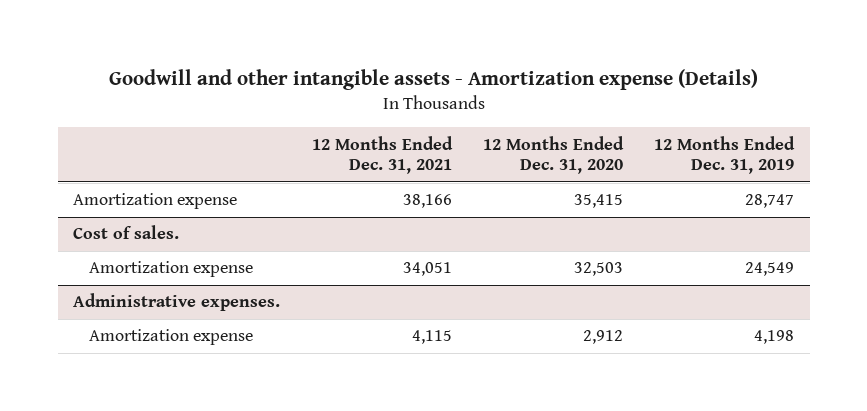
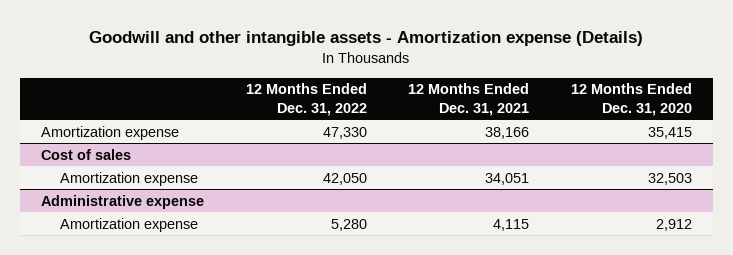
- | 12 Months Ended Dec. 31, 2021 | 12 Months Ended Dec. 31, 2020 | 12 Months Ended Dec. 31, 2019
+ | 12 Months Ended Dec. 31, 2022 | 12 Months Ended Dec. 31, 2021 | 12 Months Ended Dec. 31, 2020
- Cost of sales.
+ Cost of sales
- Administrative expenses.
+ Administrative expense

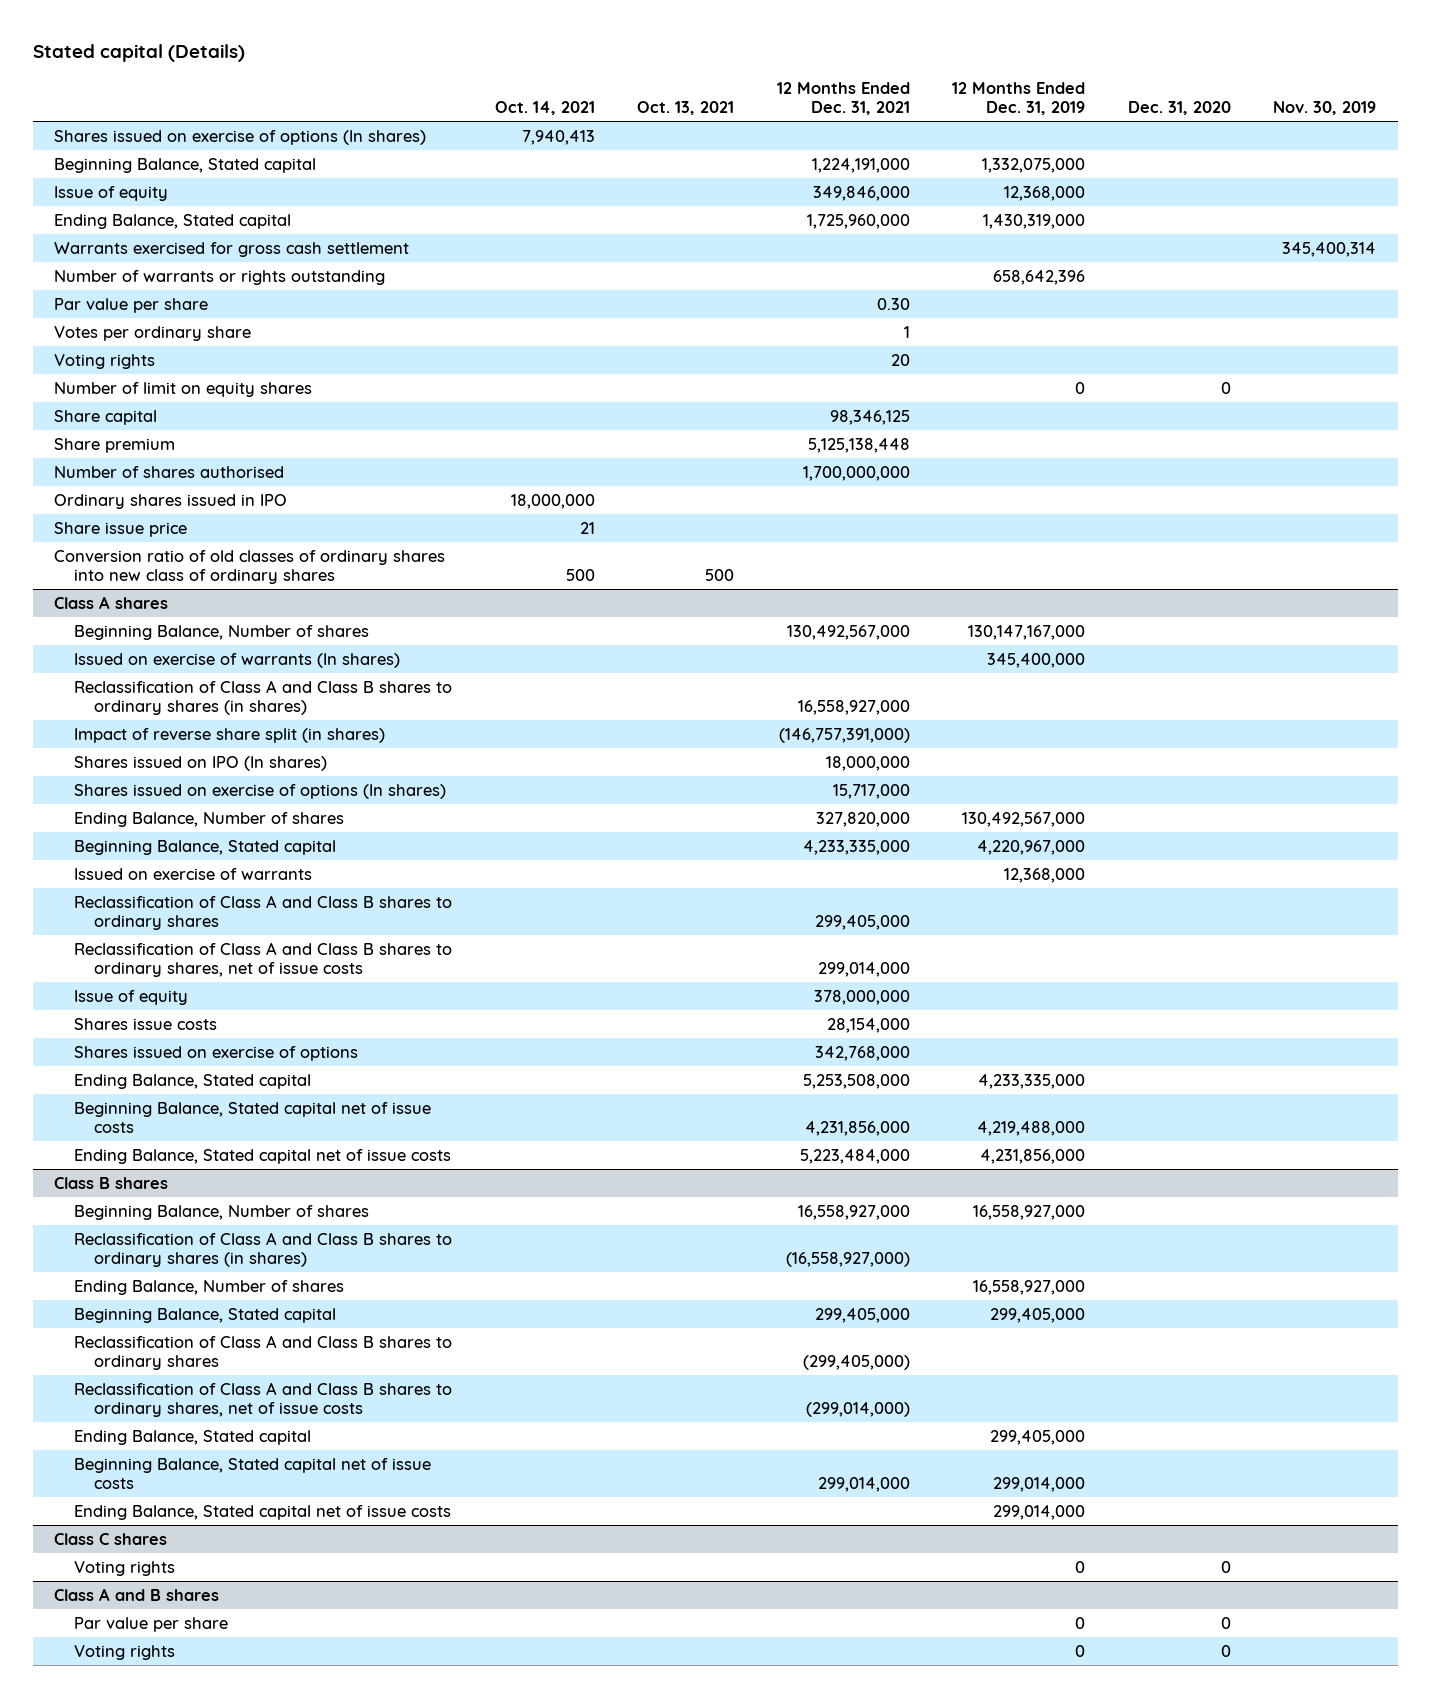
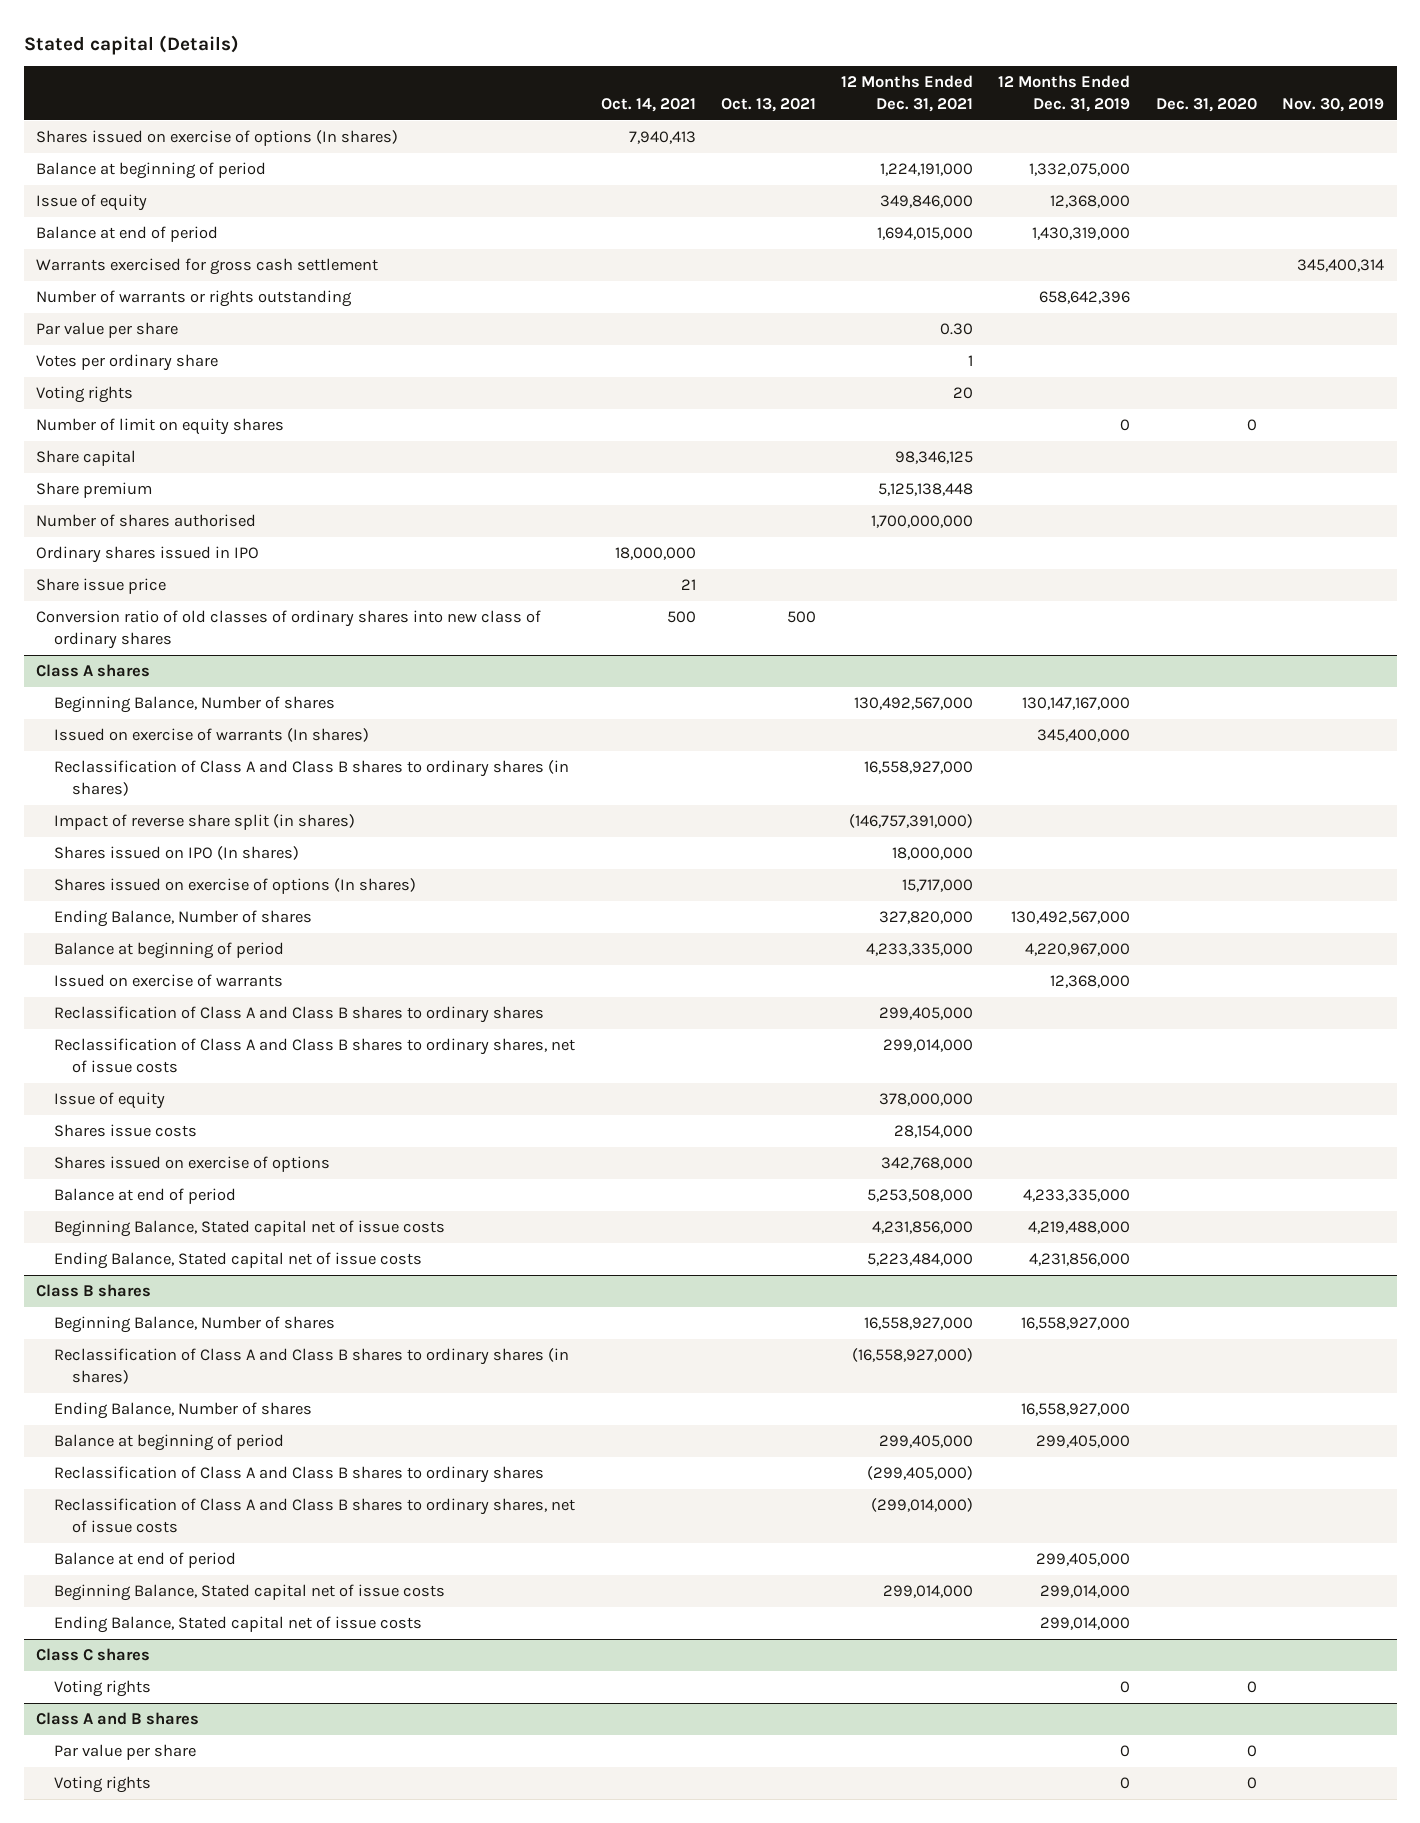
- Beginning Balance, Stated capital | | | 1,224,191,000 | 1,332,075,000 | |
+ Balance at beginning of period | | | 1,224,191,000 | 1,332,075,000 | |
- Ending Balance, Stated capital | | | 1,725,960,000 | 1,430,319,000 | |
+ Balance at end of period | | | 1,694,015,000 | 1,430,319,000 | |
@ Class A shares
- Beginning Balance, Stated capital | | | 4,233,335,000 | 4,220,967,000 | |
+ Balance at beginning of period | | | 4,233,335,000 | 4,220,967,000 | |
- Ending Balance, Stated capital | | | 5,253,508,000 | 4,233,335,000 | |
+ Balance at end of period | | | 5,253,508,000 | 4,233,335,000 | |
@ Class B shares
- Beginning Balance, Stated capital | | | 299,405,000 | 299,405,000 | |
+ Balance at beginning of period | | | 299,405,000 | 299,405,000 | |
- Ending Balance, Stated capital | | | | 299,405,000 | |
+ Balance at end of period | | | | 299,405,000 | |

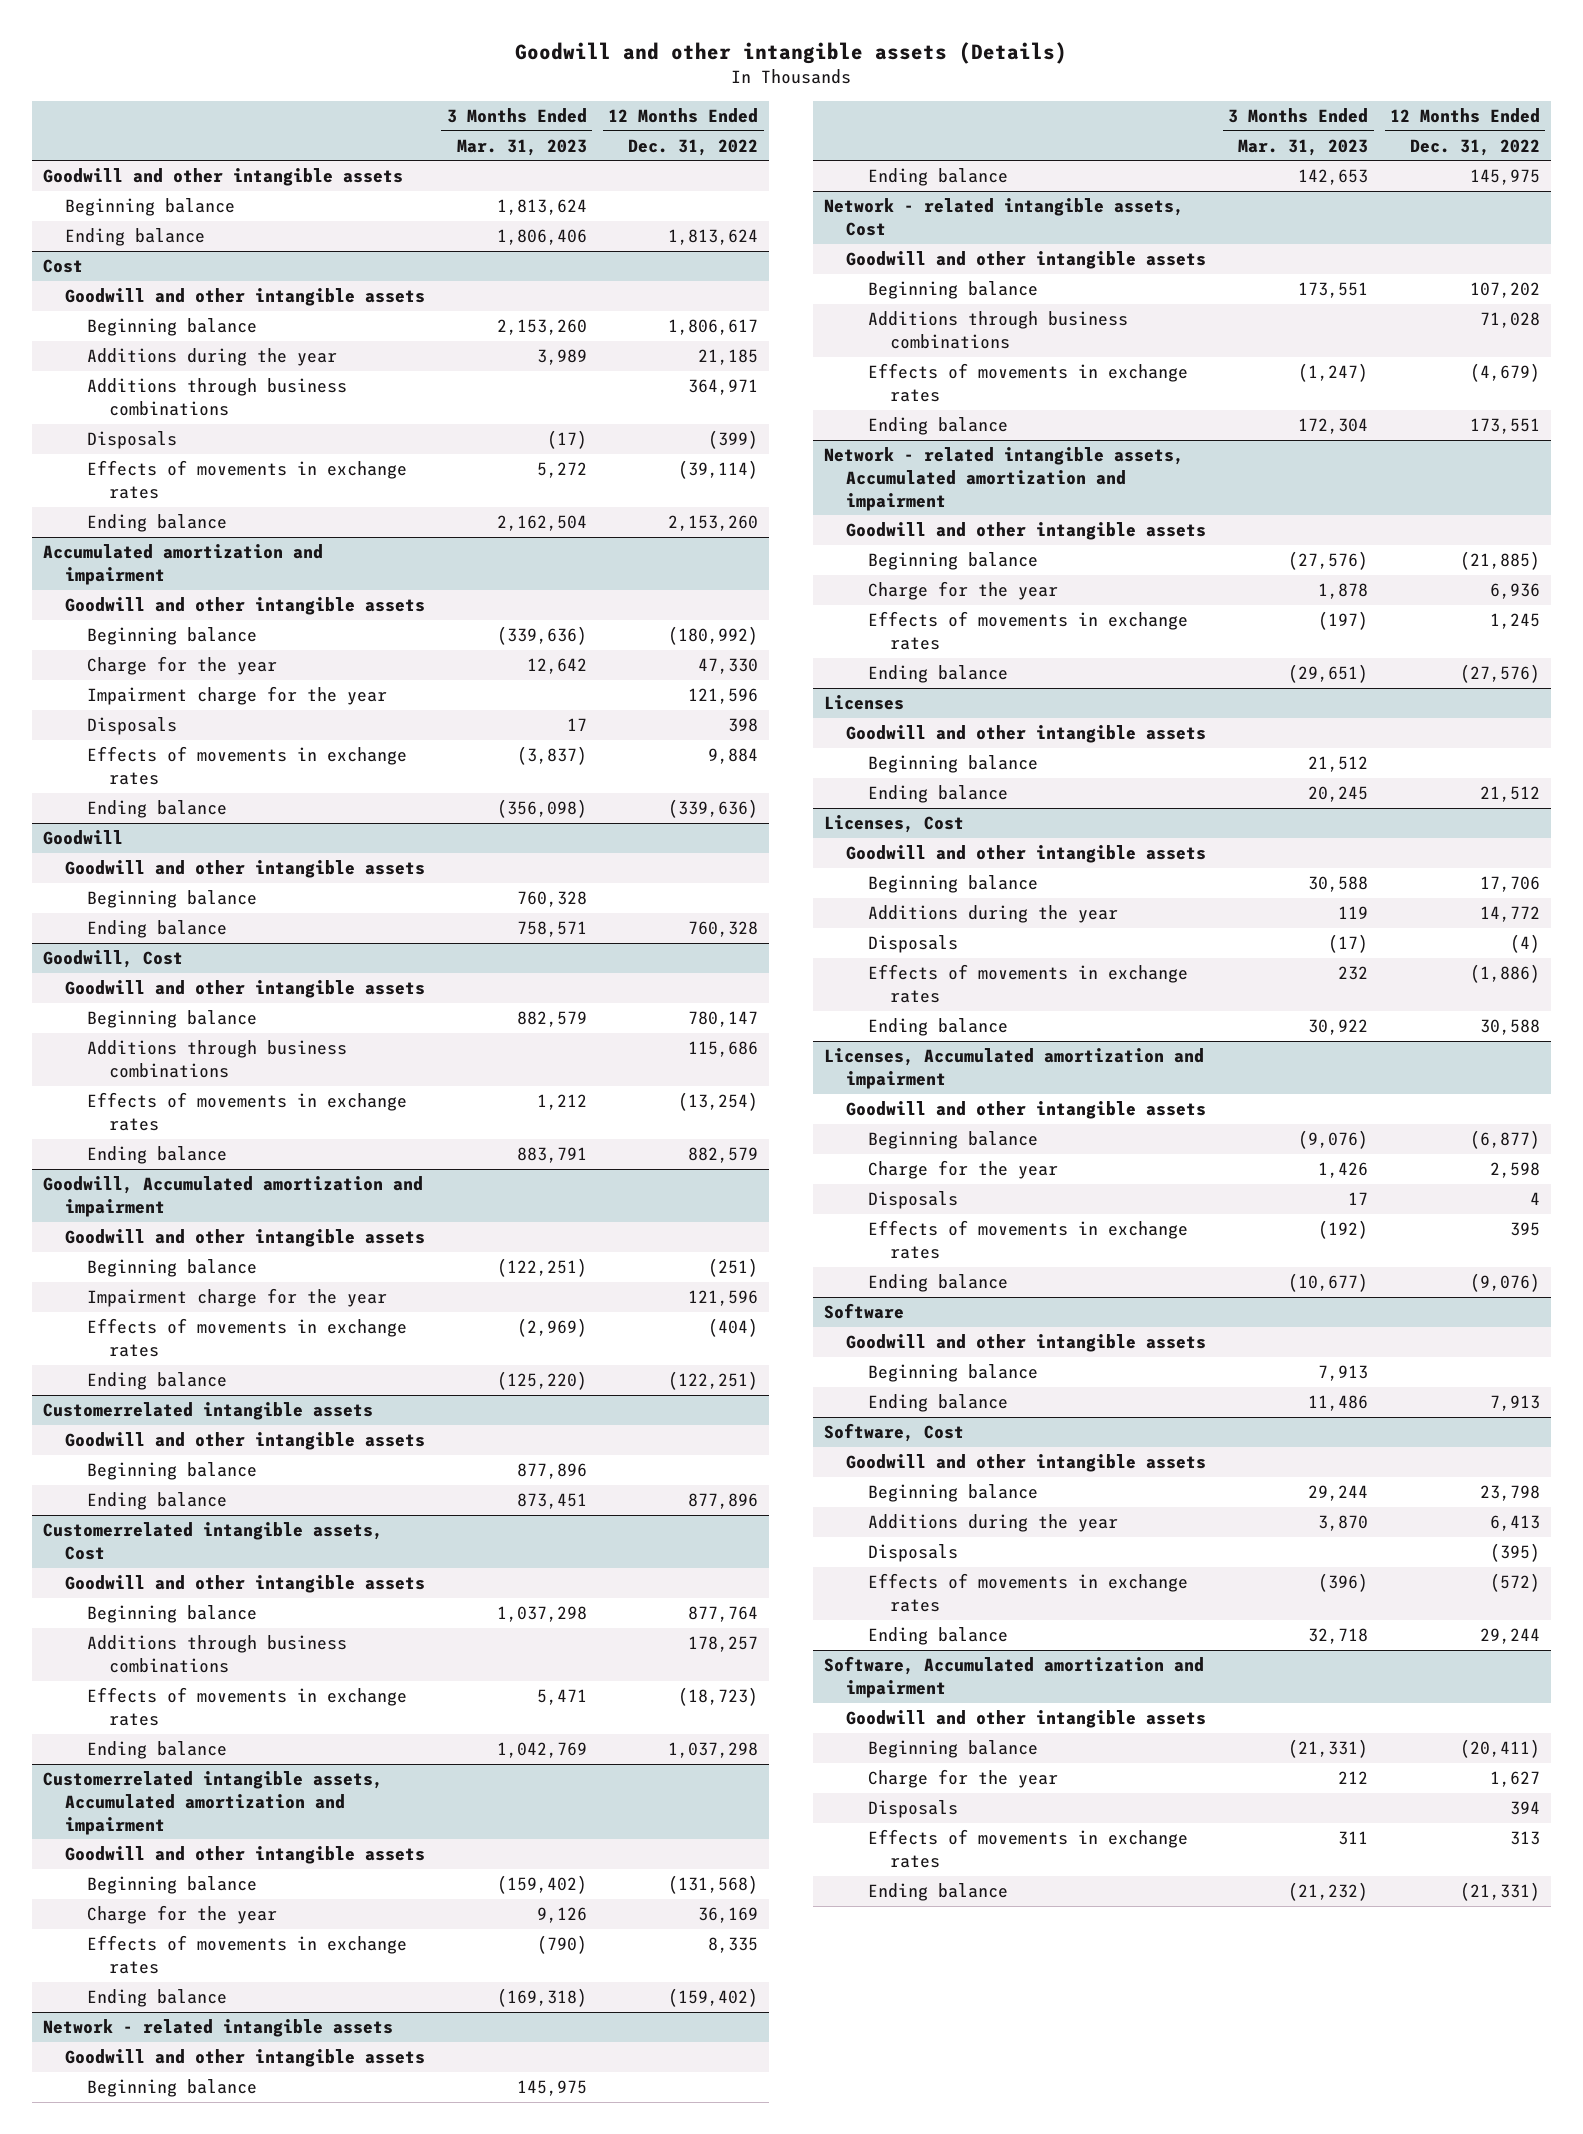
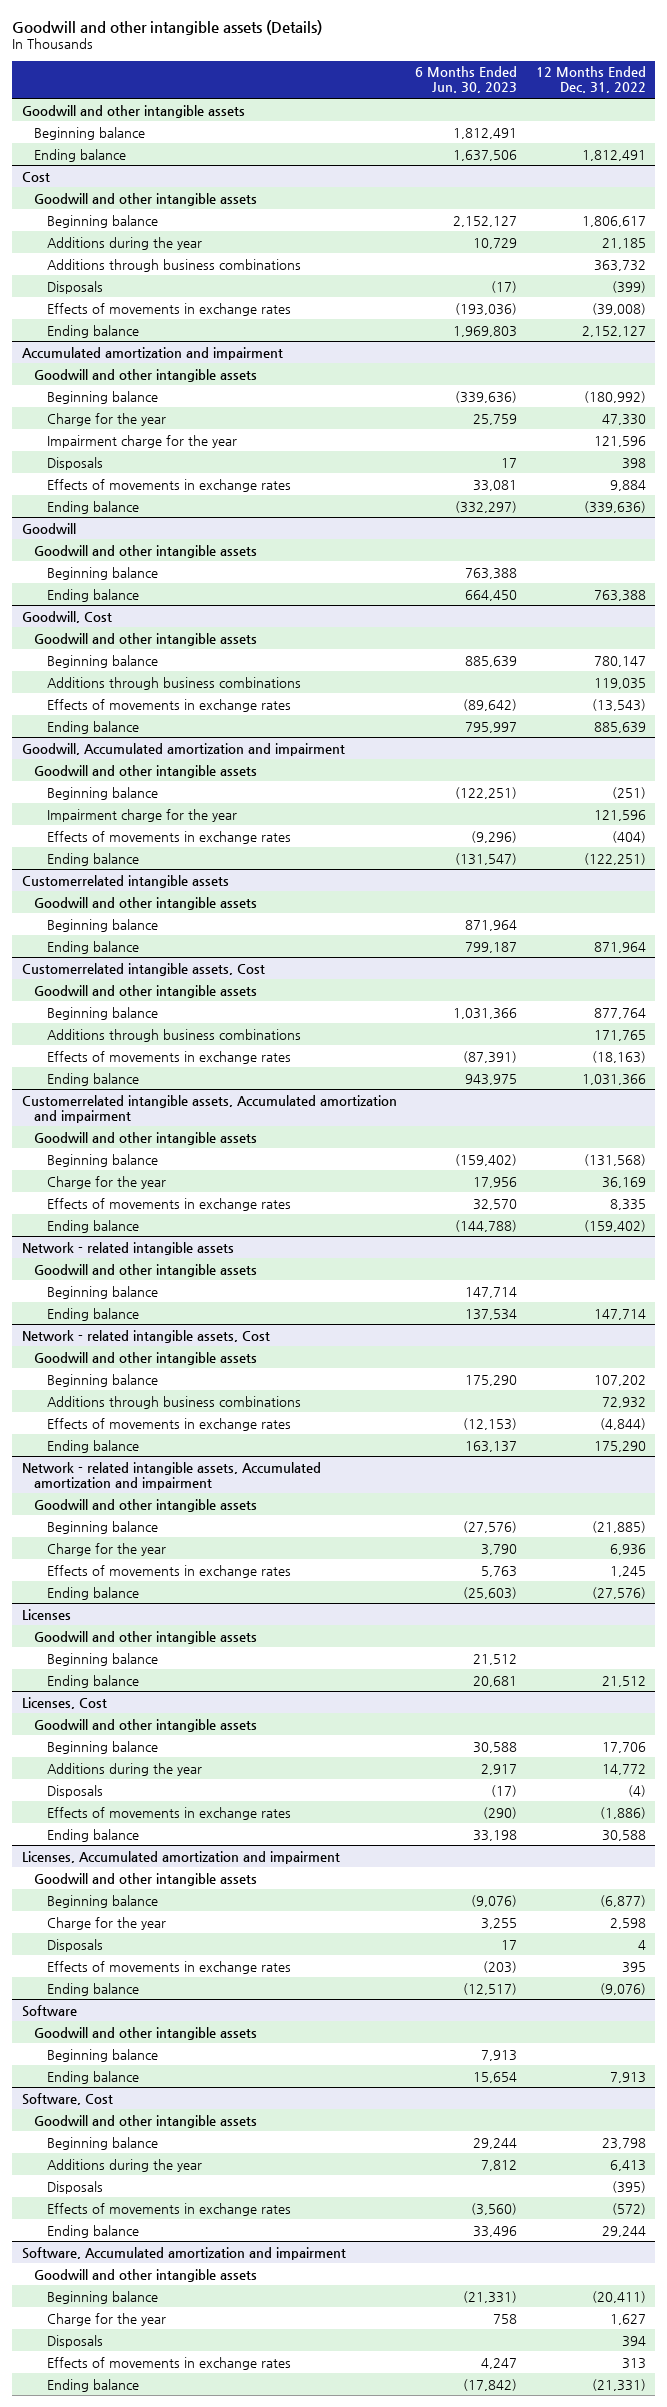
- | 3 Months Ended Mar. 31, 2023 | 12 Months Ended Dec. 31, 2022
+ | 6 Months Ended Jun. 30, 2023 | 12 Months Ended Dec. 31, 2022
- Ending balance | 1,806,406 | 1,813,624
+ Ending balance | 1,637,506 | 1,812,491
@ Cost
- Additions through business combinations | | 364,971
+ Additions through business combinations | | 363,732
- Effects of movements in exchange rates | 5,272 | (39,114)
- Ending balance | 2,162,504 | 2,153,260
+ Effects of movements in exchange rates | (193,036) | (39,008)
+ Ending balance | 1,969,803 | 2,152,127
@ Goodwill
- Ending balance | 758,571 | 760,328
+ Ending balance | 664,450 | 763,388
@ Goodwill, Cost
- Additions through business combinations | | 115,686
- Effects of movements in exchange rates | 1,212 | (13,254)
- Ending balance | 883,791 | 882,579
+ Additions through business combinations | | 119,035
+ Effects of movements in exchange rates | (89,642) | (13,543)
+ Ending balance | 795,997 | 885,639
@ Customerrelated intangible assets
- Ending balance | 873,451 | 877,896
+ Ending balance | 799,187 | 871,964
@ Customerrelated intangible assets, Cost
- Additions through business combinations | | 178,257
- Effects of movements in exchange rates | 5,471 | (18,723)
- Ending balance | 1,042,769 | 1,037,298
+ Additions through business combinations | | 171,765
+ Effects of movements in exchange rates | (87,391) | (18,163)
+ Ending balance | 943,975 | 1,031,366
@ Network - related intangible assets
- Ending balance | 142,653 | 145,975
+ Ending balance | 137,534 | 147,714
@ Network - related intangible assets, Cost
- Additions through business combinations | | 71,028
- Effects of movements in exchange rates | (1,247) | (4,679)
- Ending balance | 172,304 | 173,551
+ Additions through business combinations | | 72,932
+ Effects of movements in exchange rates | (12,153) | (4,844)
+ Ending balance | 163,137 | 175,290

